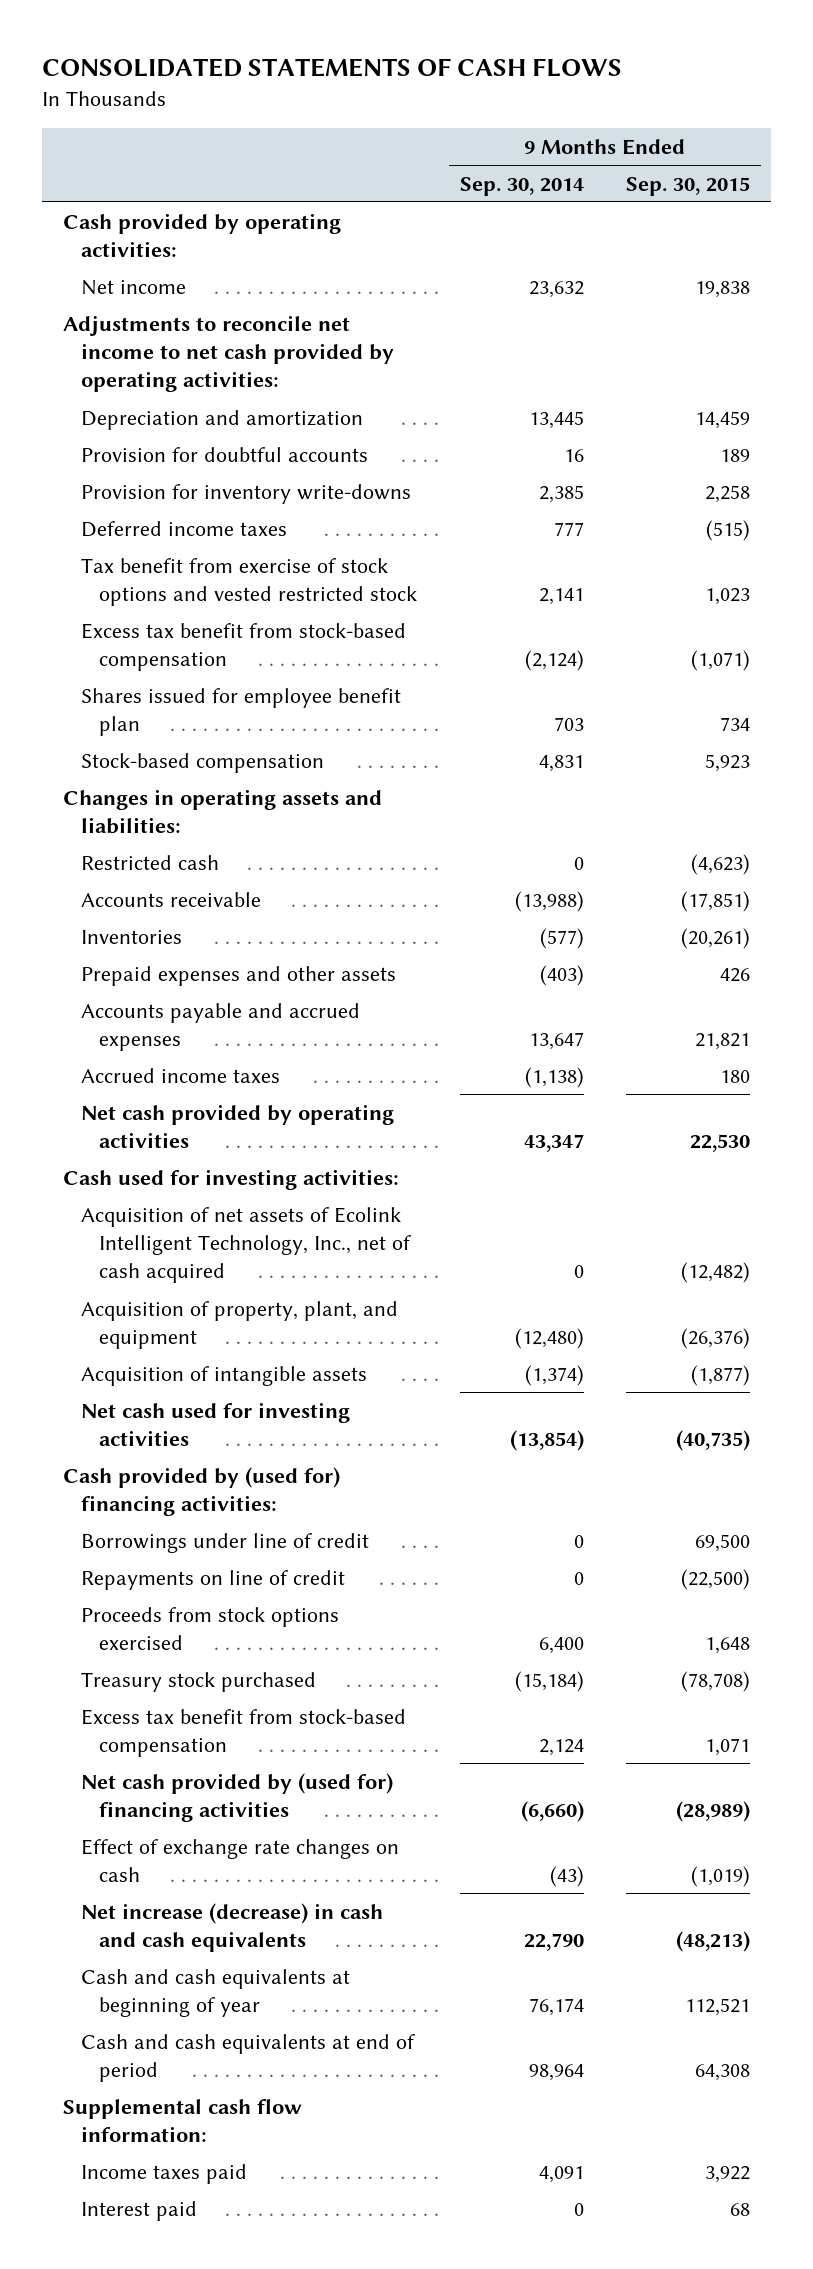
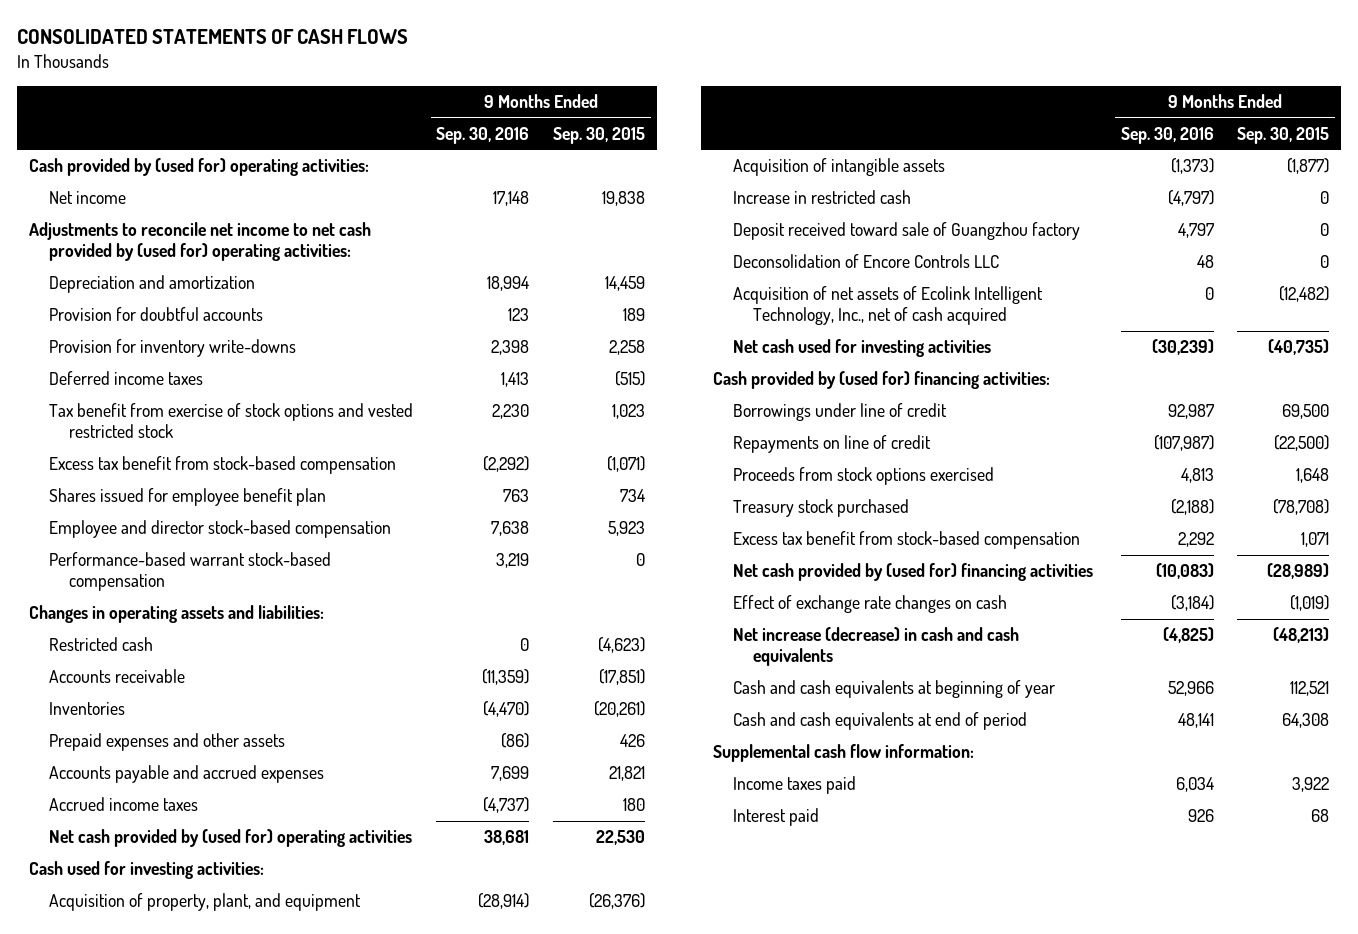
- | 9 Months Ended Sep. 30, 2014 | 9 Months Ended Sep. 30, 2015
+ | 9 Months Ended Sep. 30, 2016 | 9 Months Ended Sep. 30, 2015
- Cash provided by operating activities:
+ Cash provided by (used for) operating activities:
- Adjustments to reconcile net income to net cash provided by operating activities:
+ Adjustments to reconcile net income to net cash provided by (used for) operating activities:
- Stock-based compensation | 4,831 | 5,923
+ Employee and director stock-based compensation | 7,638 | 5,923
+ Performance-based warrant stock-based compensation | 3,219 | 0
- Net cash provided by operating activities | 43,347 | 22,530
+ Net cash provided by (used for) operating activities | 38,681 | 22,530
+ Increase in restricted cash | (4,797) | 0
+ Deposit received toward sale of Guangzhou factory | 4,797 | 0
+ Deconsolidation of Encore Controls LLC | 48 | 0
moved down: Acquisition of net assets of Ecolink Intelligent Technology, Inc., net of cash acquired | 0 | (12,482)

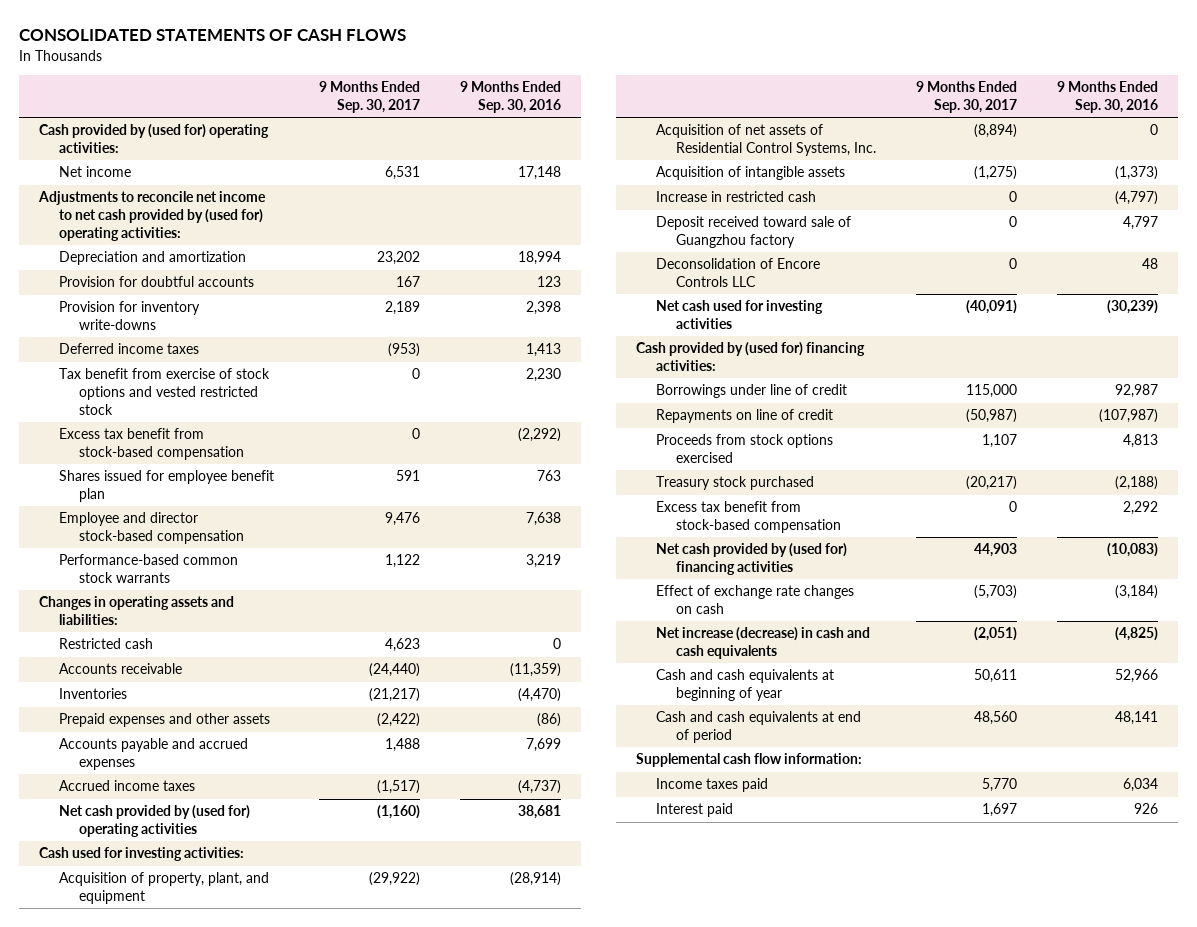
- | 9 Months Ended Sep. 30, 2016 | 9 Months Ended Sep. 30, 2015
+ | 9 Months Ended Sep. 30, 2017 | 9 Months Ended Sep. 30, 2016
- Performance-based warrant stock-based compensation | 3,219 | 0
+ Performance-based common stock warrants | 1,122 | 3,219
+ Acquisition of net assets of Residential Control Systems, Inc. | (8,894) | 0
- Acquisition of net assets of Ecolink Intelligent Technology, Inc., net of cash acquired | 0 | (12,482)

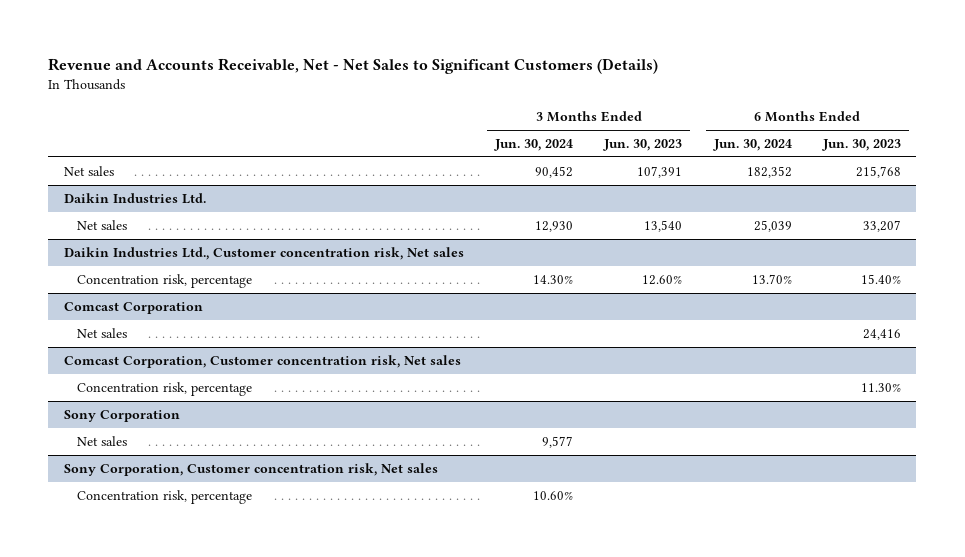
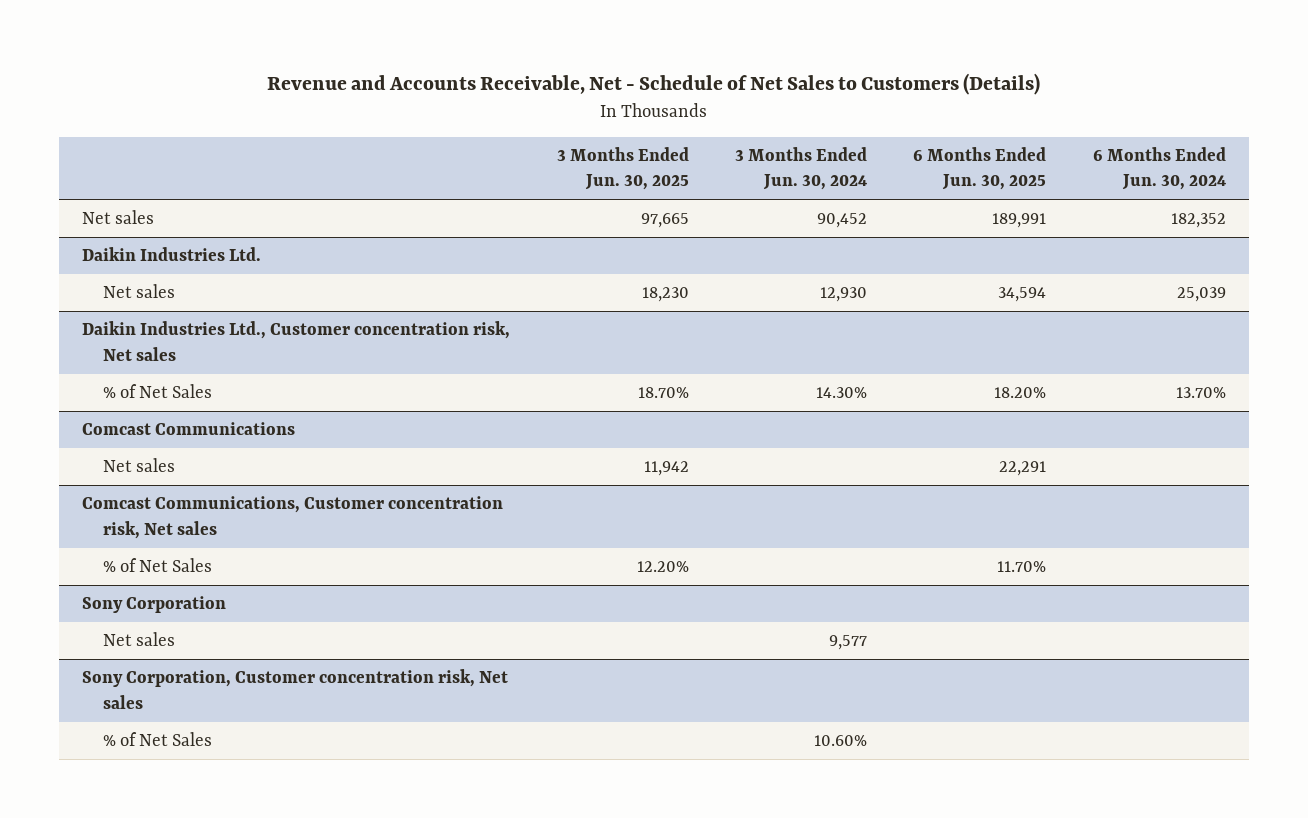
- Revenue and Accounts Receivable, Net - Net Sales to Significant Customers (Details)
+ Revenue and Accounts Receivable, Net - Schedule of Net Sales to Customers (Details)
- | 3 Months Ended Jun. 30, 2024 | 3 Months Ended Jun. 30, 2023 | 6 Months Ended Jun. 30, 2024 | 6 Months Ended Jun. 30, 2023
+ | 3 Months Ended Jun. 30, 2025 | 3 Months Ended Jun. 30, 2024 | 6 Months Ended Jun. 30, 2025 | 6 Months Ended Jun. 30, 2024
@ Daikin Industries Ltd., Customer concentration risk, Net sales
- Concentration risk, percentage | 14.30% | 12.60% | 13.70% | 15.40%
- Comcast Corporation
@ Daikin Industries Ltd., Customer concentration risk, Net sales
+ % of Net Sales | 18.70% | 14.30% | 18.20% | 13.70%
+ Comcast Communications
- Comcast Corporation, Customer concentration risk, Net sales
- Concentration risk, percentage | | | | 11.30%
+ Comcast Communications, Customer concentration risk, Net sales
+ % of Net Sales | 12.20% | | 11.70% |
@ Sony Corporation, Customer concentration risk, Net sales
- Concentration risk, percentage | 10.60% | | |
+ % of Net Sales | | 10.60% | |

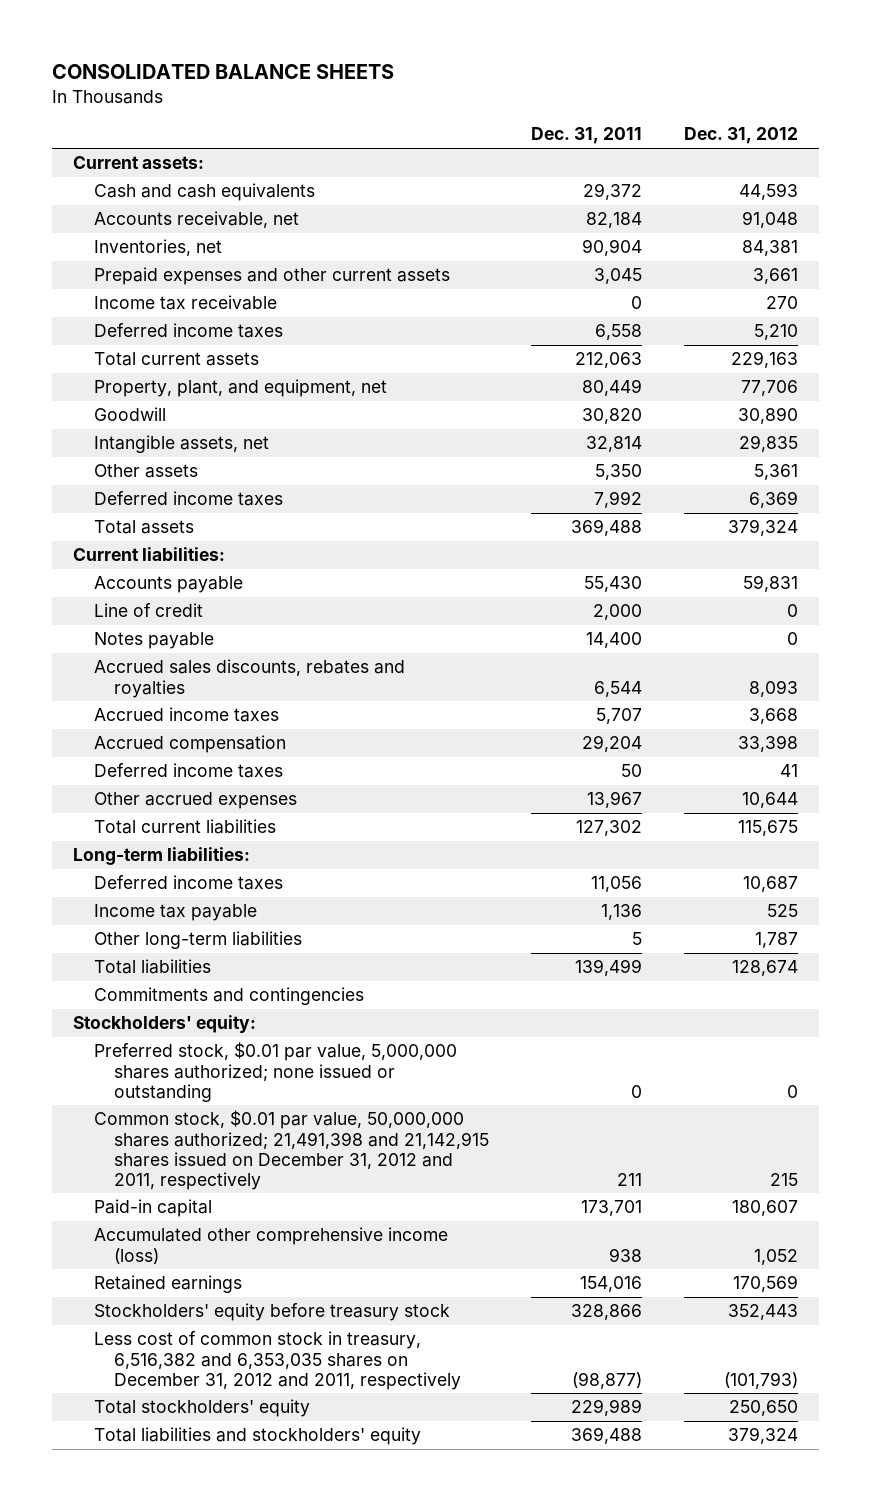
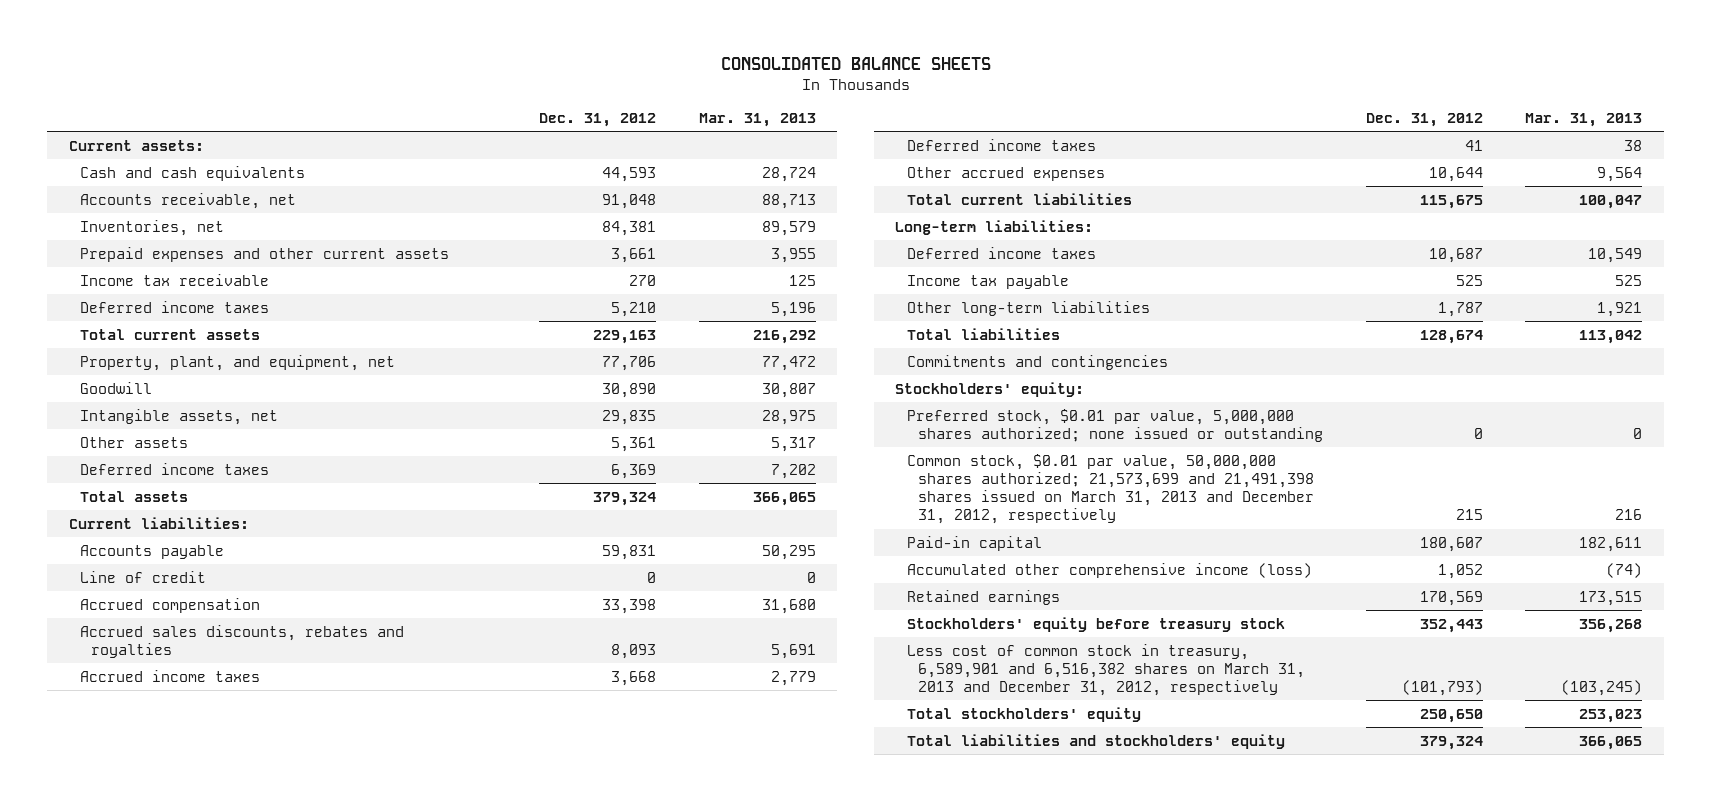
- | Dec. 31, 2011 | Dec. 31, 2012
+ | Dec. 31, 2012 | Mar. 31, 2013
- Notes payable | 14,400 | 0
moved up: Accrued compensation | 33,398 | 31,680
- Common stock, $0.01 par value, 50,000,000 shares authorized; 21,491,398 and 21,142,915 shares issued on December 31, 2012 and 2011, respectively | 211 | 215
+ Common stock, $0.01 par value, 50,000,000 shares authorized; 21,573,699 and 21,491,398 shares issued on March 31, 2013 and December 31, 2012, respectively | 215 | 216
- Less cost of common stock in treasury, 6,516,382 and 6,353,035 shares on December 31, 2012 and 2011, respectively | (98,877) | (101,793)
+ Less cost of common stock in treasury, 6,589,901 and 6,516,382 shares on March 31, 2013 and December 31, 2012, respectively | (101,793) | (103,245)

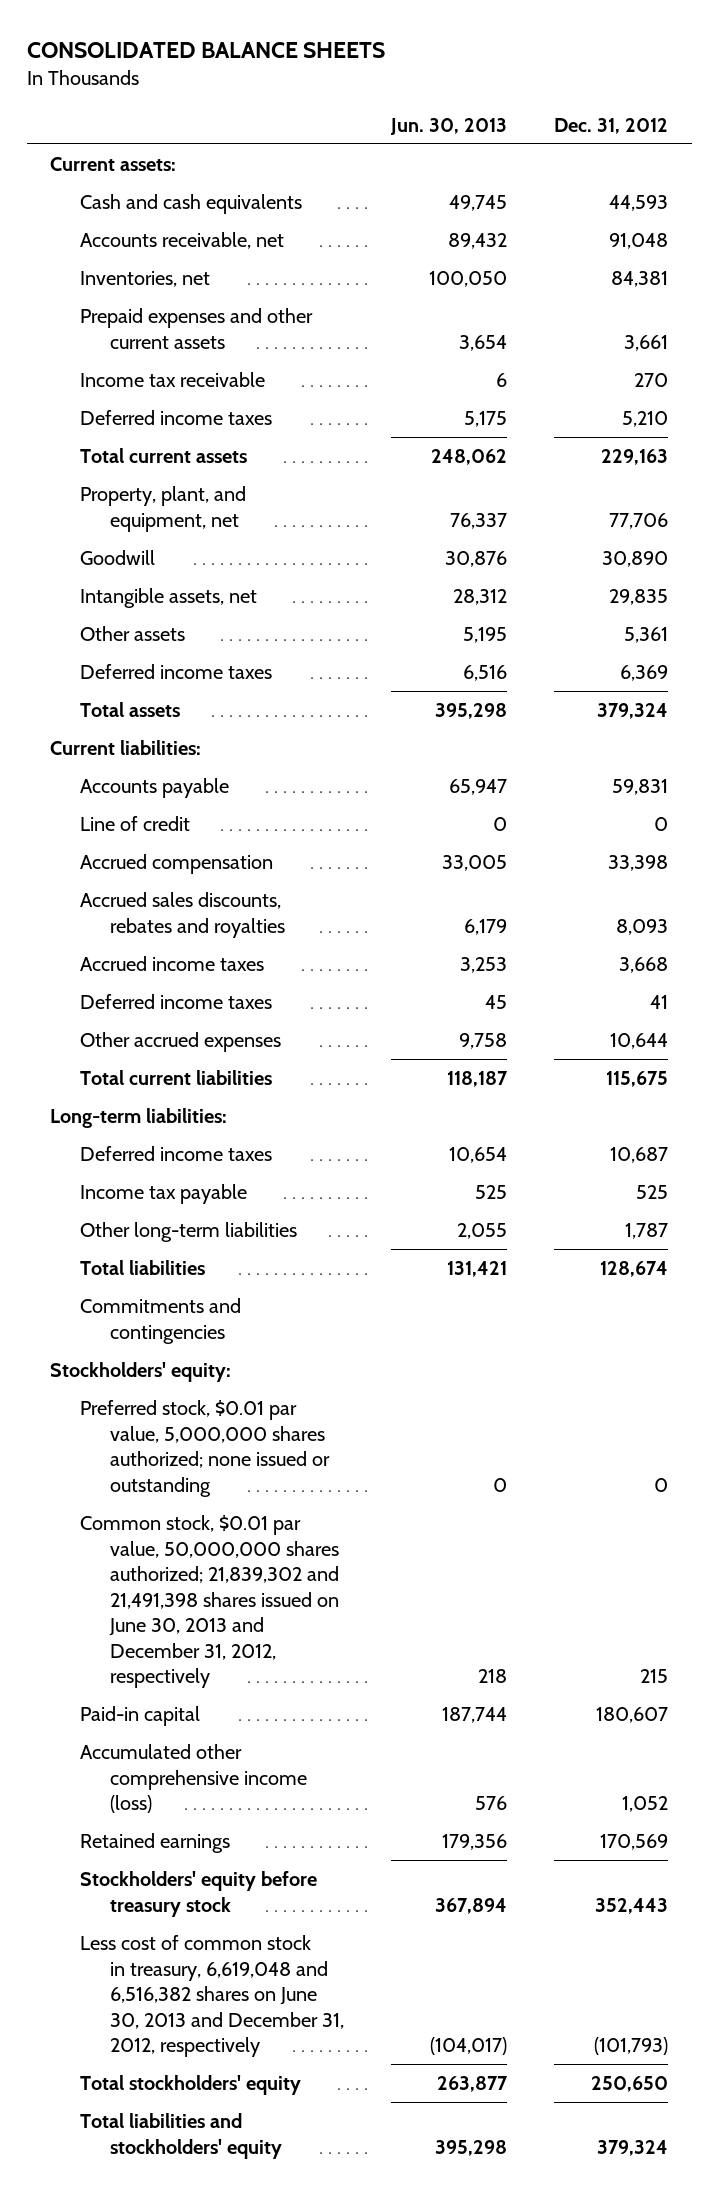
- | Dec. 31, 2012 | Mar. 31, 2013
+ | Jun. 30, 2013 | Dec. 31, 2012
- Common stock, $0.01 par value, 50,000,000 shares authorized; 21,573,699 and 21,491,398 shares issued on March 31, 2013 and December 31, 2012, respectively | 215 | 216
+ Common stock, $0.01 par value, 50,000,000 shares authorized; 21,839,302 and 21,491,398 shares issued on June 30, 2013 and December 31, 2012, respectively | 218 | 215
- Less cost of common stock in treasury, 6,589,901 and 6,516,382 shares on March 31, 2013 and December 31, 2012, respectively | (101,793) | (103,245)
+ Less cost of common stock in treasury, 6,619,048 and 6,516,382 shares on June 30, 2013 and December 31, 2012, respectively | (104,017) | (101,793)

